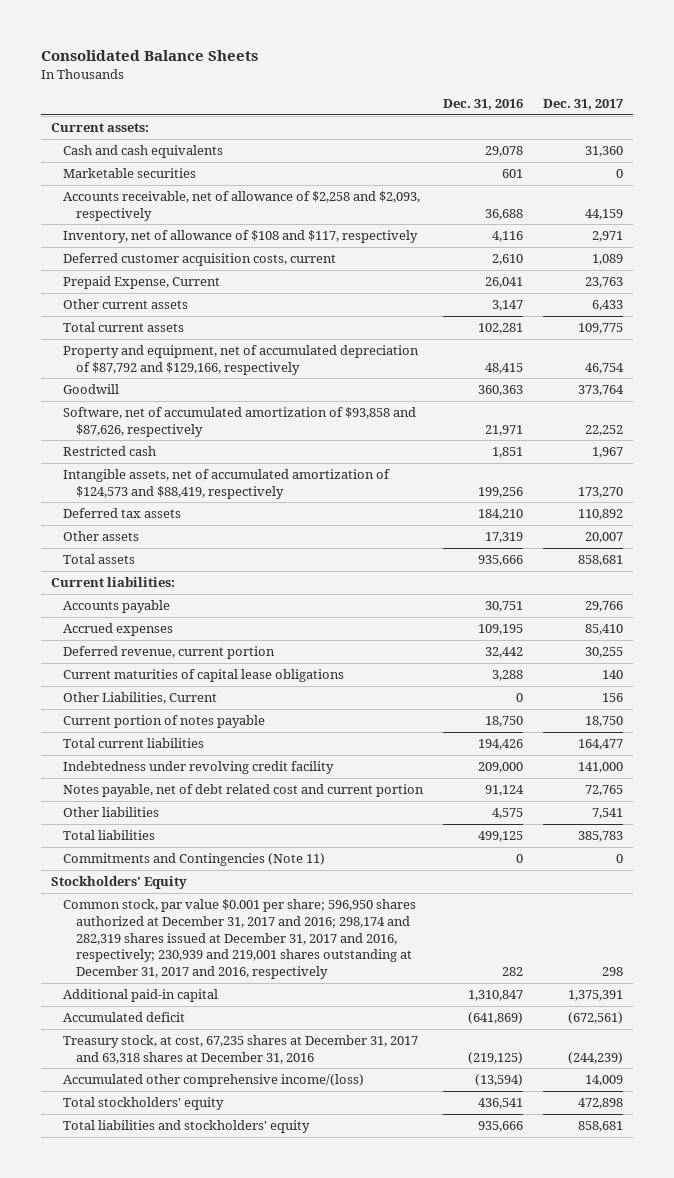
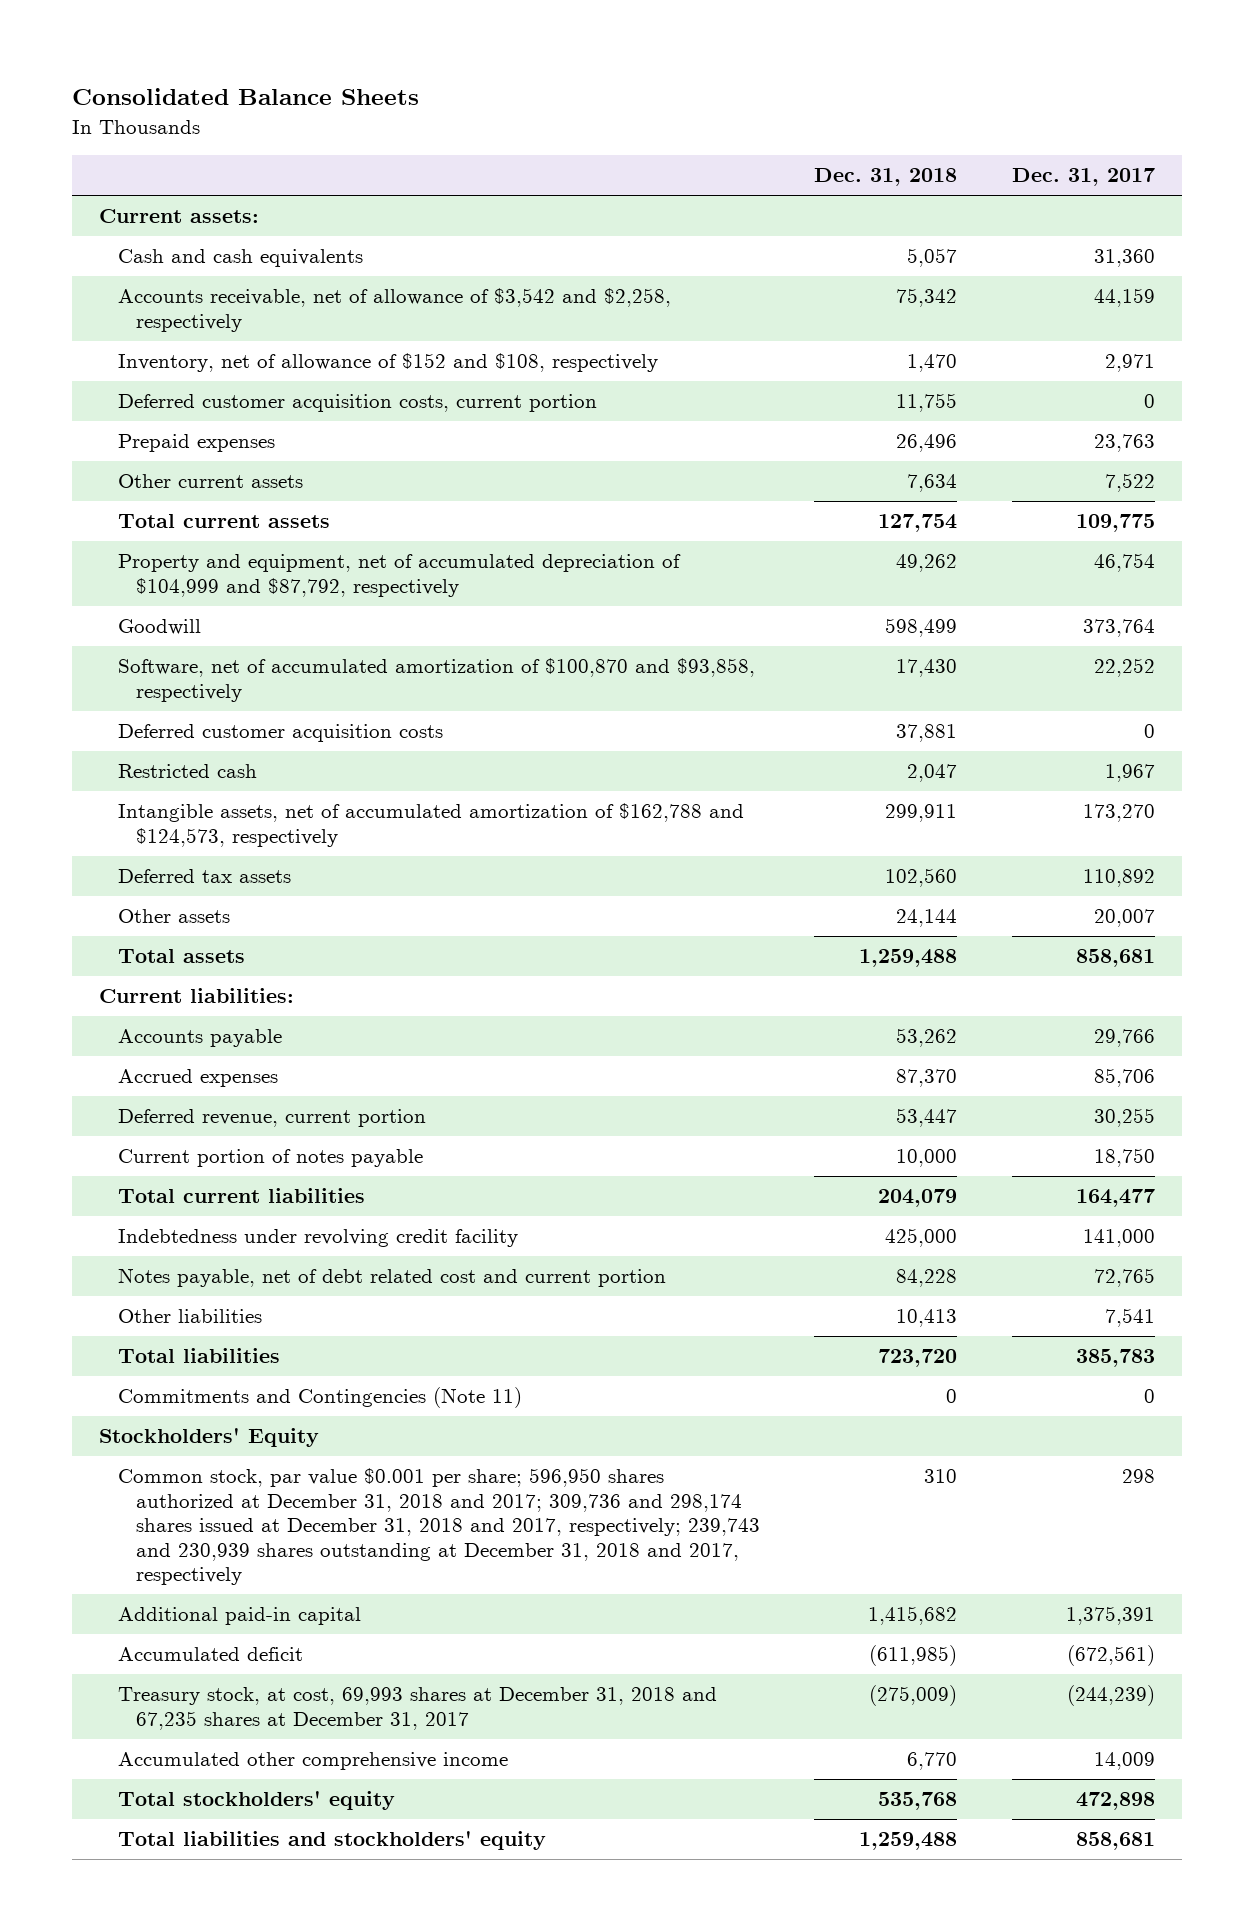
- | Dec. 31, 2016 | Dec. 31, 2017
+ | Dec. 31, 2018 | Dec. 31, 2017
- Marketable securities | 601 | 0
- Accounts receivable, net of allowance of $2,258 and $2,093, respectively | 36,688 | 44,159
- Inventory, net of allowance of $108 and $117, respectively | 4,116 | 2,971
- Deferred customer acquisition costs, current | 2,610 | 1,089
- Prepaid Expense, Current | 26,041 | 23,763
- Other current assets | 3,147 | 6,433
+ Accounts receivable, net of allowance of $3,542 and $2,258, respectively | 75,342 | 44,159
+ Inventory, net of allowance of $152 and $108, respectively | 1,470 | 2,971
+ Deferred customer acquisition costs, current portion | 11,755 | 0
+ Prepaid expenses | 26,496 | 23,763
+ Other current assets | 7,634 | 7,522
- Property and equipment, net of accumulated depreciation of $87,792 and $129,166, respectively | 48,415 | 46,754
+ Property and equipment, net of accumulated depreciation of $104,999 and $87,792, respectively | 49,262 | 46,754
- Software, net of accumulated amortization of $93,858 and $87,626, respectively | 21,971 | 22,252
+ Software, net of accumulated amortization of $100,870 and $93,858, respectively | 17,430 | 22,252
+ Deferred customer acquisition costs | 37,881 | 0
- Intangible assets, net of accumulated amortization of $124,573 and $88,419, respectively | 199,256 | 173,270
+ Intangible assets, net of accumulated amortization of $162,788 and $124,573, respectively | 299,911 | 173,270
- Accrued expenses | 109,195 | 85,410
+ Accrued expenses | 87,370 | 85,706
- Current maturities of capital lease obligations | 3,288 | 140
- Other Liabilities, Current | 0 | 156
- Common stock, par value $0.001 per share; 596,950 shares authorized at December 31, 2017 and 2016; 298,174 and 282,319 shares issued at December 31, 2017 and 2016, respectively; 230,939 and 219,001 shares outstanding at December 31, 2017 and 2016, respectively | 282 | 298
+ Common stock, par value $0.001 per share; 596,950 shares authorized at December 31, 2018 and 2017; 309,736 and 298,174 shares issued at December 31, 2018 and 2017, respectively; 239,743 and 230,939 shares outstanding at December 31, 2018 and 2017, respectively | 310 | 298
- Treasury stock, at cost, 67,235 shares at December 31, 2017 and 63,318 shares at December 31, 2016 | (219,125) | (244,239)
- Accumulated other comprehensive income/(loss) | (13,594) | 14,009
+ Treasury stock, at cost, 69,993 shares at December 31, 2018 and 67,235 shares at December 31, 2017 | (275,009) | (244,239)
+ Accumulated other comprehensive income | 6,770 | 14,009

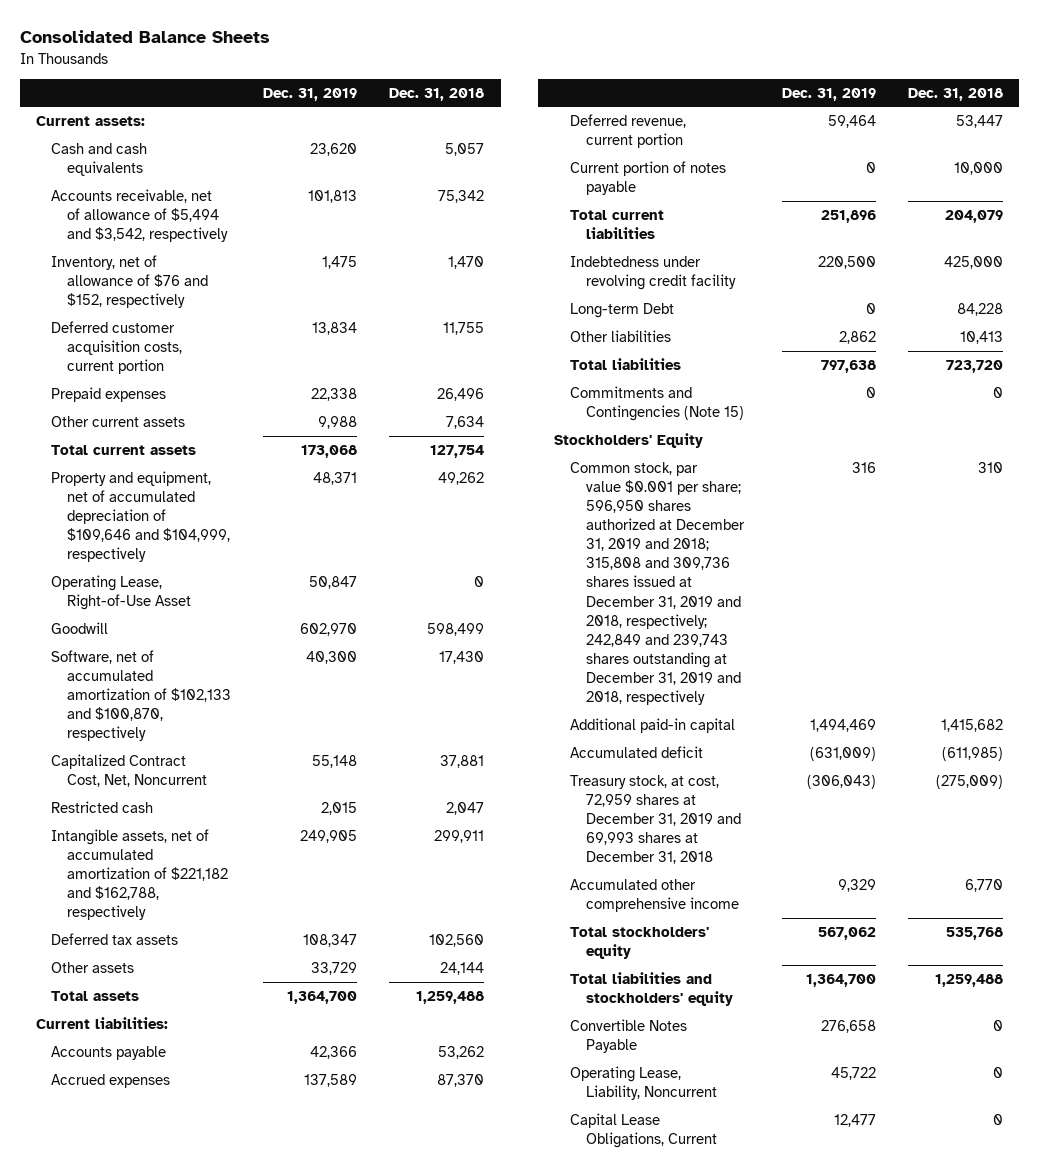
- | Dec. 31, 2018 | Dec. 31, 2017
+ | Dec. 31, 2019 | Dec. 31, 2018
- Accounts receivable, net of allowance of $3,542 and $2,258, respectively | 75,342 | 44,159
- Inventory, net of allowance of $152 and $108, respectively | 1,470 | 2,971
+ Accounts receivable, net of allowance of $5,494 and $3,542, respectively | 101,813 | 75,342
+ Inventory, net of allowance of $76 and $152, respectively | 1,475 | 1,470
- Property and equipment, net of accumulated depreciation of $104,999 and $87,792, respectively | 49,262 | 46,754
+ Property and equipment, net of accumulated depreciation of $109,646 and $104,999, respectively | 48,371 | 49,262
+ Operating Lease, Right-of-Use Asset | 50,847 | 0
- Software, net of accumulated amortization of $100,870 and $93,858, respectively | 17,430 | 22,252
- Deferred customer acquisition costs | 37,881 | 0
+ Software, net of accumulated amortization of $102,133 and $100,870, respectively | 40,300 | 17,430
+ Capitalized Contract Cost, Net, Noncurrent | 55,148 | 37,881
- Intangible assets, net of accumulated amortization of $162,788 and $124,573, respectively | 299,911 | 173,270
+ Intangible assets, net of accumulated amortization of $221,182 and $162,788, respectively | 249,905 | 299,911
- Notes payable, net of debt related cost and current portion | 84,228 | 72,765
+ Long-term Debt | 0 | 84,228
- Commitments and Contingencies (Note 11) | 0 | 0
+ Commitments and Contingencies (Note 15) | 0 | 0
- Common stock, par value $0.001 per share; 596,950 shares authorized at December 31, 2018 and 2017; 309,736 and 298,174 shares issued at December 31, 2018 and 2017, respectively; 239,743 and 230,939 shares outstanding at December 31, 2018 and 2017, respectively | 310 | 298
+ Common stock, par value $0.001 per share; 596,950 shares authorized at December 31, 2019 and 2018; 315,808 and 309,736 shares issued at December 31, 2019 and 2018, respectively; 242,849 and 239,743 shares outstanding at December 31, 2019 and 2018, respectively | 316 | 310
- Treasury stock, at cost, 69,993 shares at December 31, 2018 and 67,235 shares at December 31, 2017 | (275,009) | (244,239)
+ Treasury stock, at cost, 72,959 shares at December 31, 2019 and 69,993 shares at December 31, 2018 | (306,043) | (275,009)
+ Convertible Notes Payable | 276,658 | 0
+ Operating Lease, Liability, Noncurrent | 45,722 | 0
+ Capital Lease Obligations, Current | 12,477 | 0

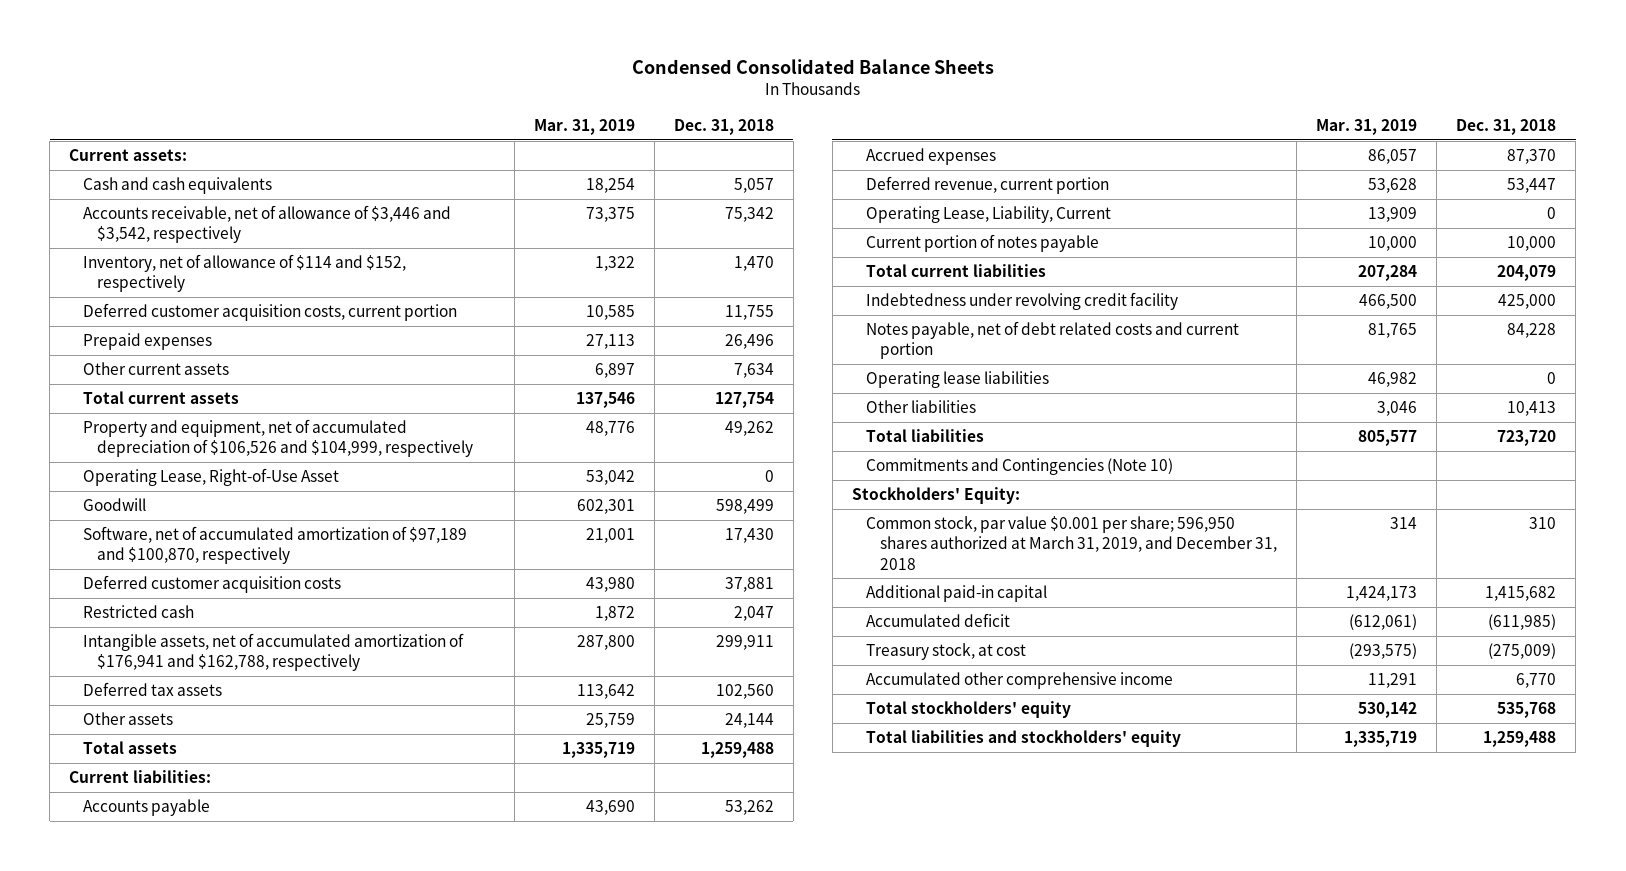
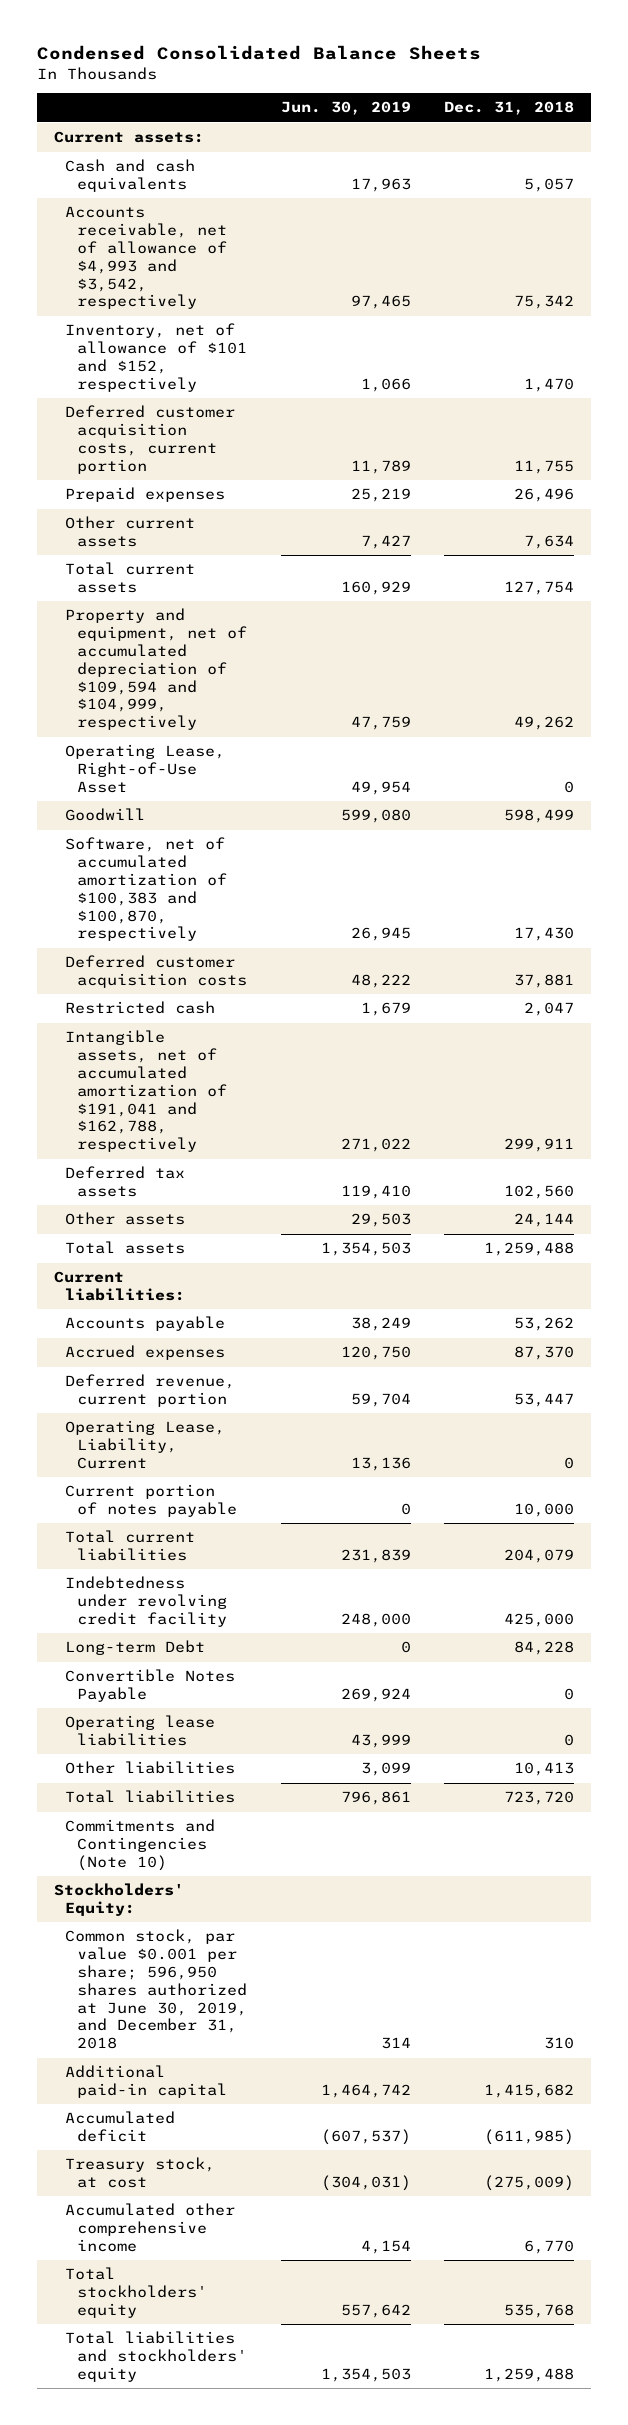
- | Mar. 31, 2019 | Dec. 31, 2018
+ | Jun. 30, 2019 | Dec. 31, 2018
- Accounts receivable, net of allowance of $3,446 and $3,542, respectively | 73,375 | 75,342
- Inventory, net of allowance of $114 and $152, respectively | 1,322 | 1,470
+ Accounts receivable, net of allowance of $4,993 and $3,542, respectively | 97,465 | 75,342
+ Inventory, net of allowance of $101 and $152, respectively | 1,066 | 1,470
- Property and equipment, net of accumulated depreciation of $106,526 and $104,999, respectively | 48,776 | 49,262
+ Property and equipment, net of accumulated depreciation of $109,594 and $104,999, respectively | 47,759 | 49,262
- Software, net of accumulated amortization of $97,189 and $100,870, respectively | 21,001 | 17,430
+ Software, net of accumulated amortization of $100,383 and $100,870, respectively | 26,945 | 17,430
- Intangible assets, net of accumulated amortization of $176,941 and $162,788, respectively | 287,800 | 299,911
+ Intangible assets, net of accumulated amortization of $191,041 and $162,788, respectively | 271,022 | 299,911
- Notes payable, net of debt related costs and current portion | 81,765 | 84,228
+ Long-term Debt | 0 | 84,228
+ Convertible Notes Payable | 269,924 | 0
- Common stock, par value $0.001 per share; 596,950 shares authorized at March 31, 2019, and December 31, 2018 | 314 | 310
+ Common stock, par value $0.001 per share; 596,950 shares authorized at June 30, 2019, and December 31, 2018 | 314 | 310

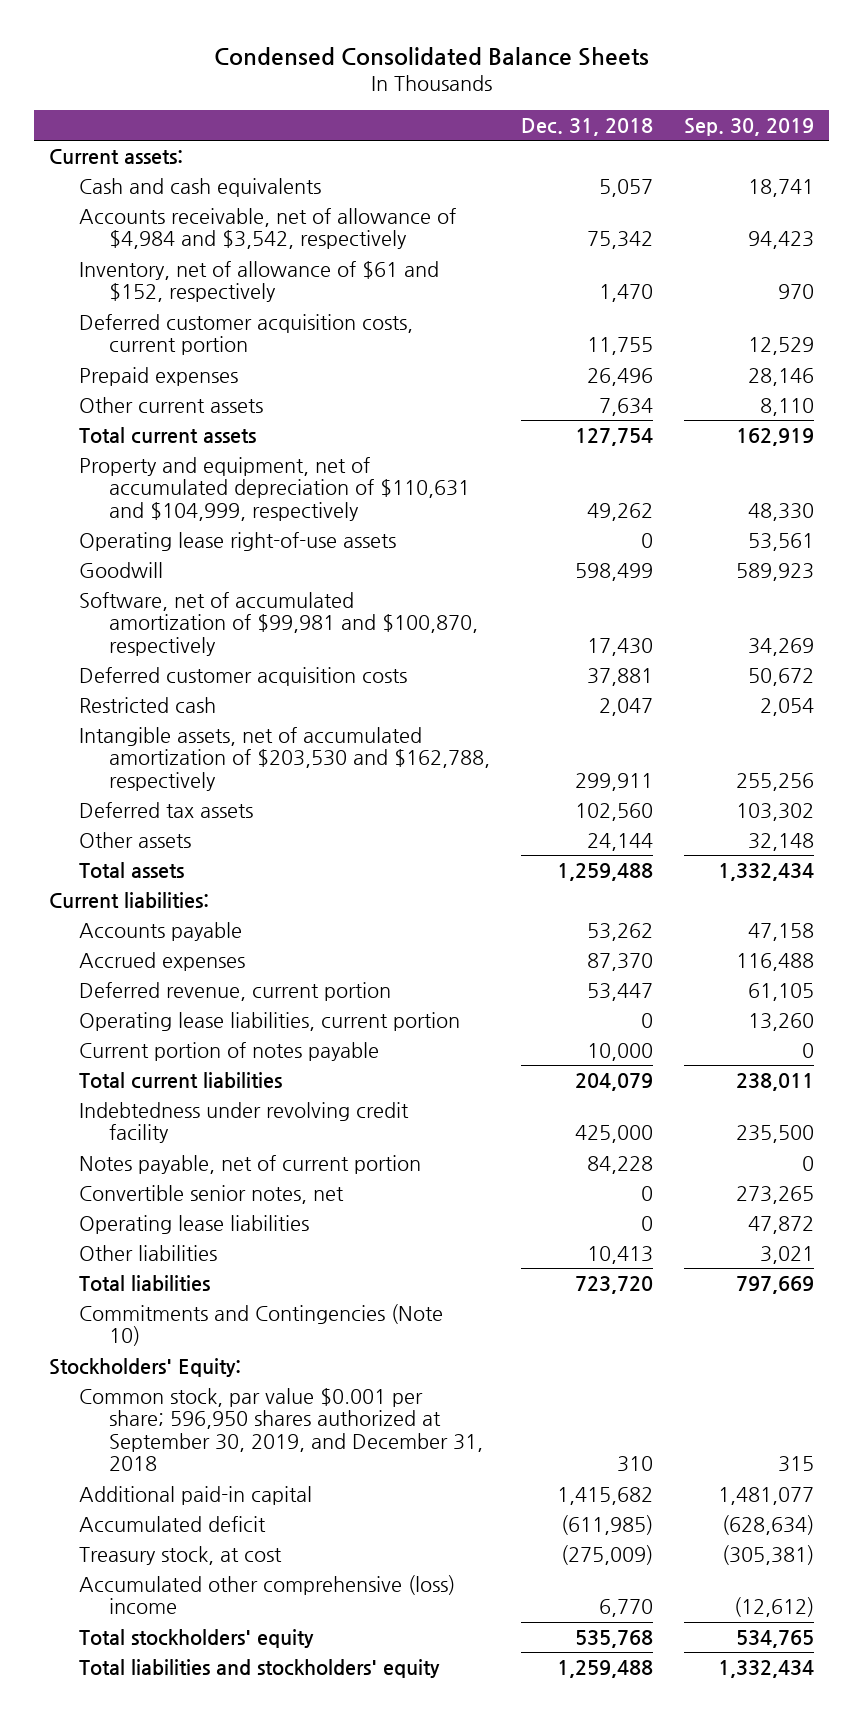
- | Jun. 30, 2019 | Dec. 31, 2018
+ | Dec. 31, 2018 | Sep. 30, 2019
- Accounts receivable, net of allowance of $4,993 and $3,542, respectively | 97,465 | 75,342
- Inventory, net of allowance of $101 and $152, respectively | 1,066 | 1,470
+ Accounts receivable, net of allowance of $4,984 and $3,542, respectively | 75,342 | 94,423
+ Inventory, net of allowance of $61 and $152, respectively | 1,470 | 970
- Property and equipment, net of accumulated depreciation of $109,594 and $104,999, respectively | 47,759 | 49,262
- Operating Lease, Right-of-Use Asset | 49,954 | 0
+ Property and equipment, net of accumulated depreciation of $110,631 and $104,999, respectively | 49,262 | 48,330
+ Operating lease right-of-use assets | 0 | 53,561
- Software, net of accumulated amortization of $100,383 and $100,870, respectively | 26,945 | 17,430
+ Software, net of accumulated amortization of $99,981 and $100,870, respectively | 17,430 | 34,269
- Intangible assets, net of accumulated amortization of $191,041 and $162,788, respectively | 271,022 | 299,911
+ Intangible assets, net of accumulated amortization of $203,530 and $162,788, respectively | 299,911 | 255,256
- Operating Lease, Liability, Current | 13,136 | 0
+ Operating lease liabilities, current portion | 0 | 13,260
- Long-term Debt | 0 | 84,228
- Convertible Notes Payable | 269,924 | 0
+ Notes payable, net of current portion | 84,228 | 0
+ Convertible senior notes, net | 0 | 273,265
- Common stock, par value $0.001 per share; 596,950 shares authorized at June 30, 2019, and December 31, 2018 | 314 | 310
+ Common stock, par value $0.001 per share; 596,950 shares authorized at September 30, 2019, and December 31, 2018 | 310 | 315
- Accumulated other comprehensive income | 4,154 | 6,770
+ Accumulated other comprehensive (loss) income | 6,770 | (12,612)

